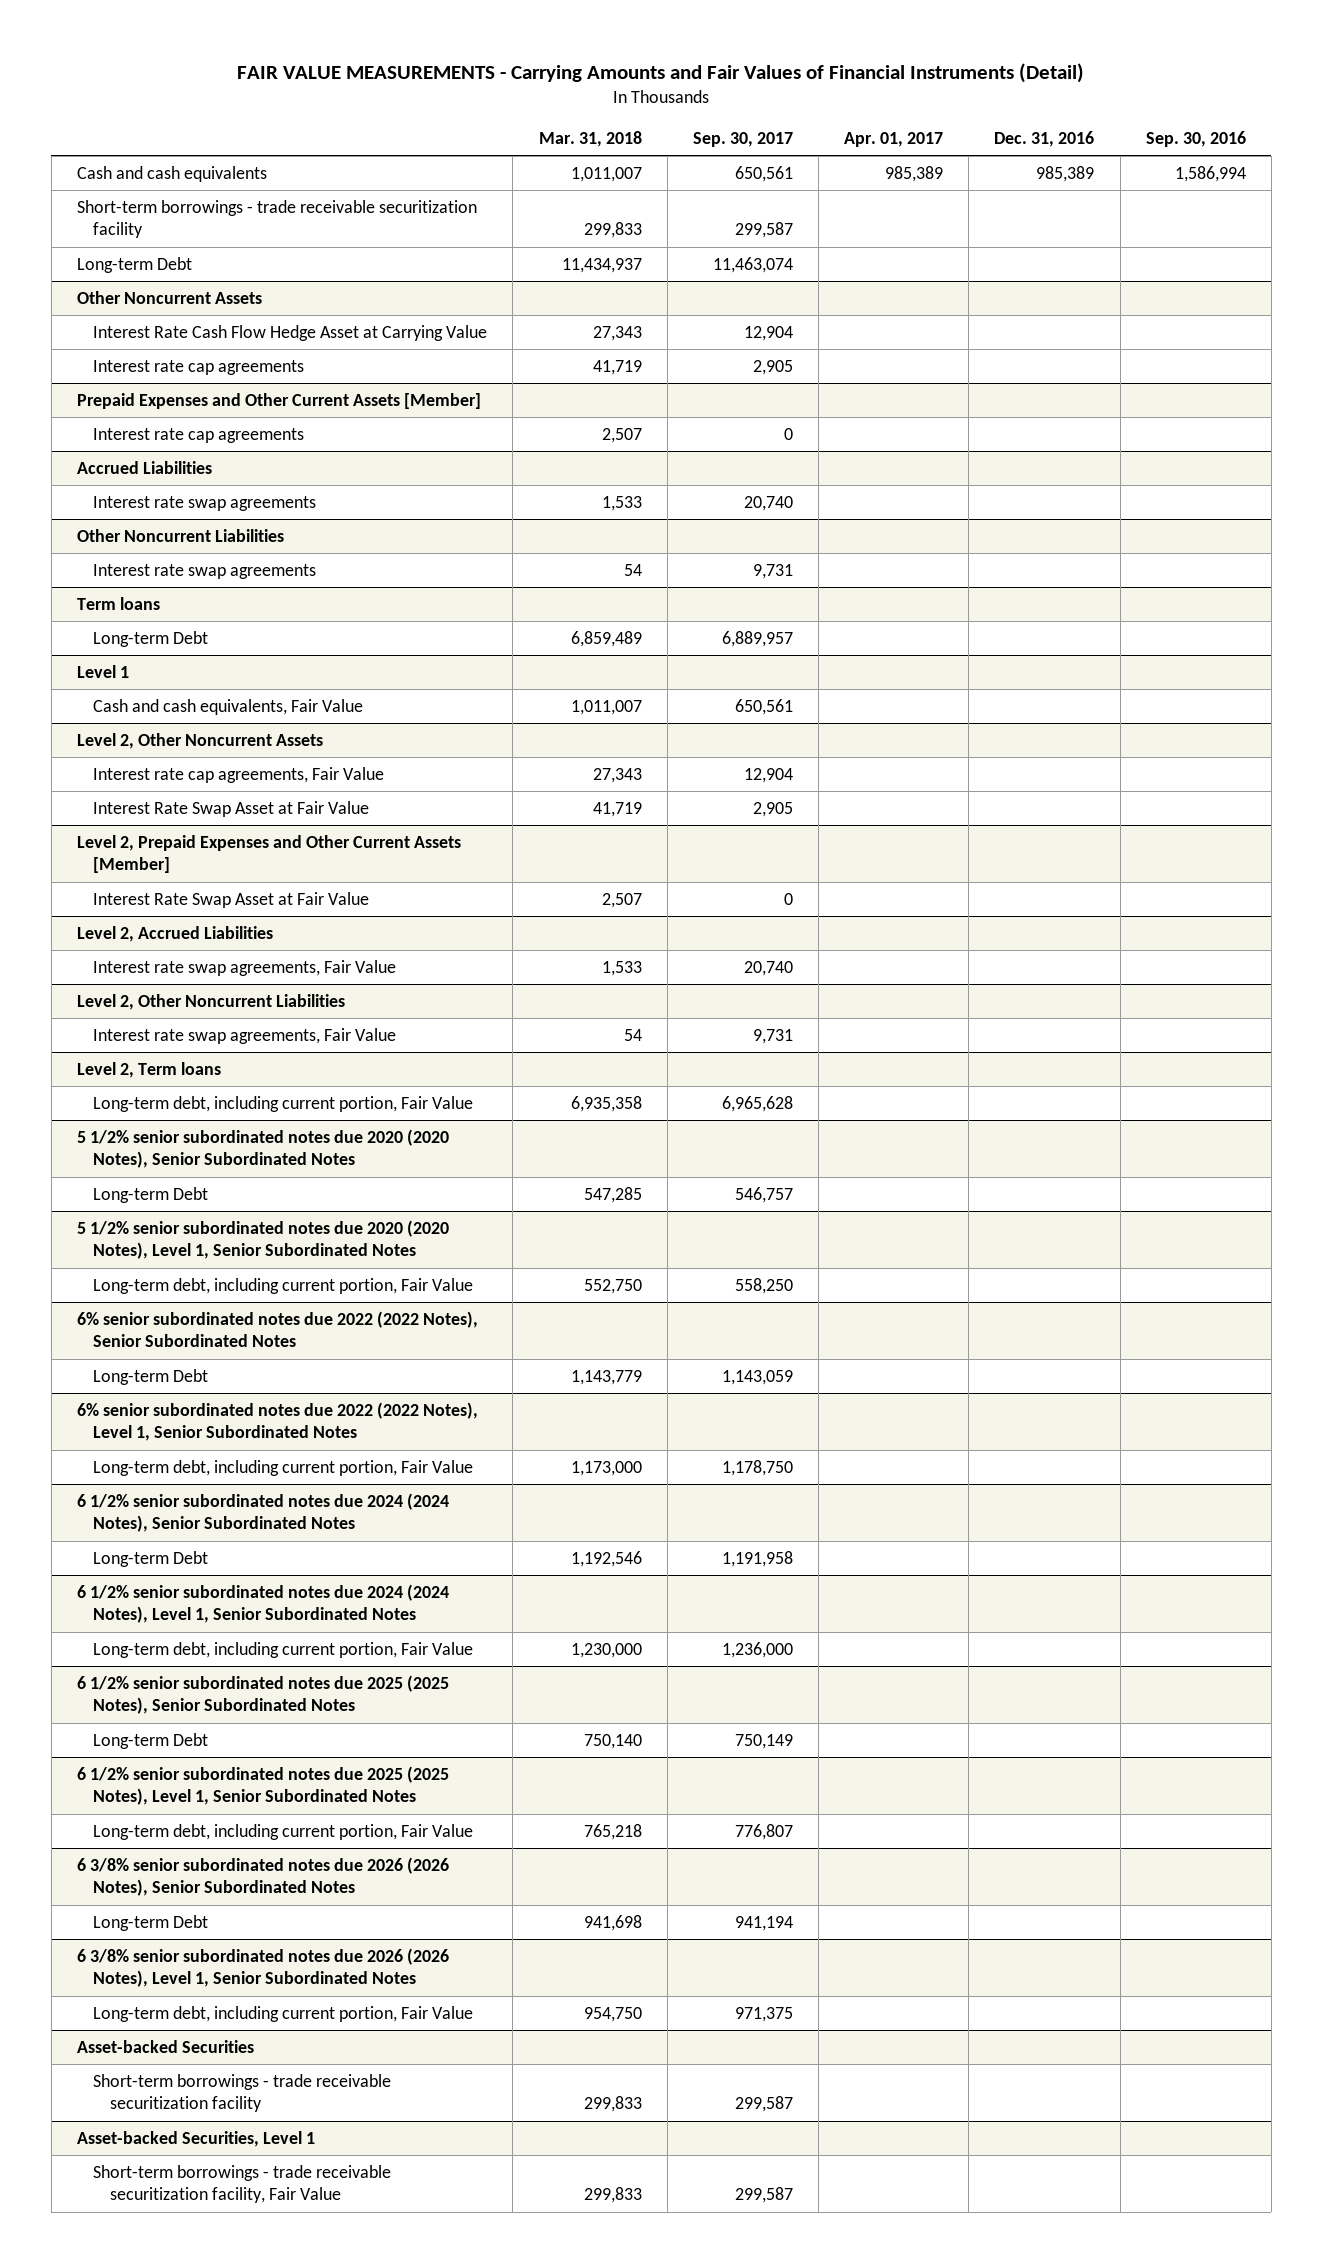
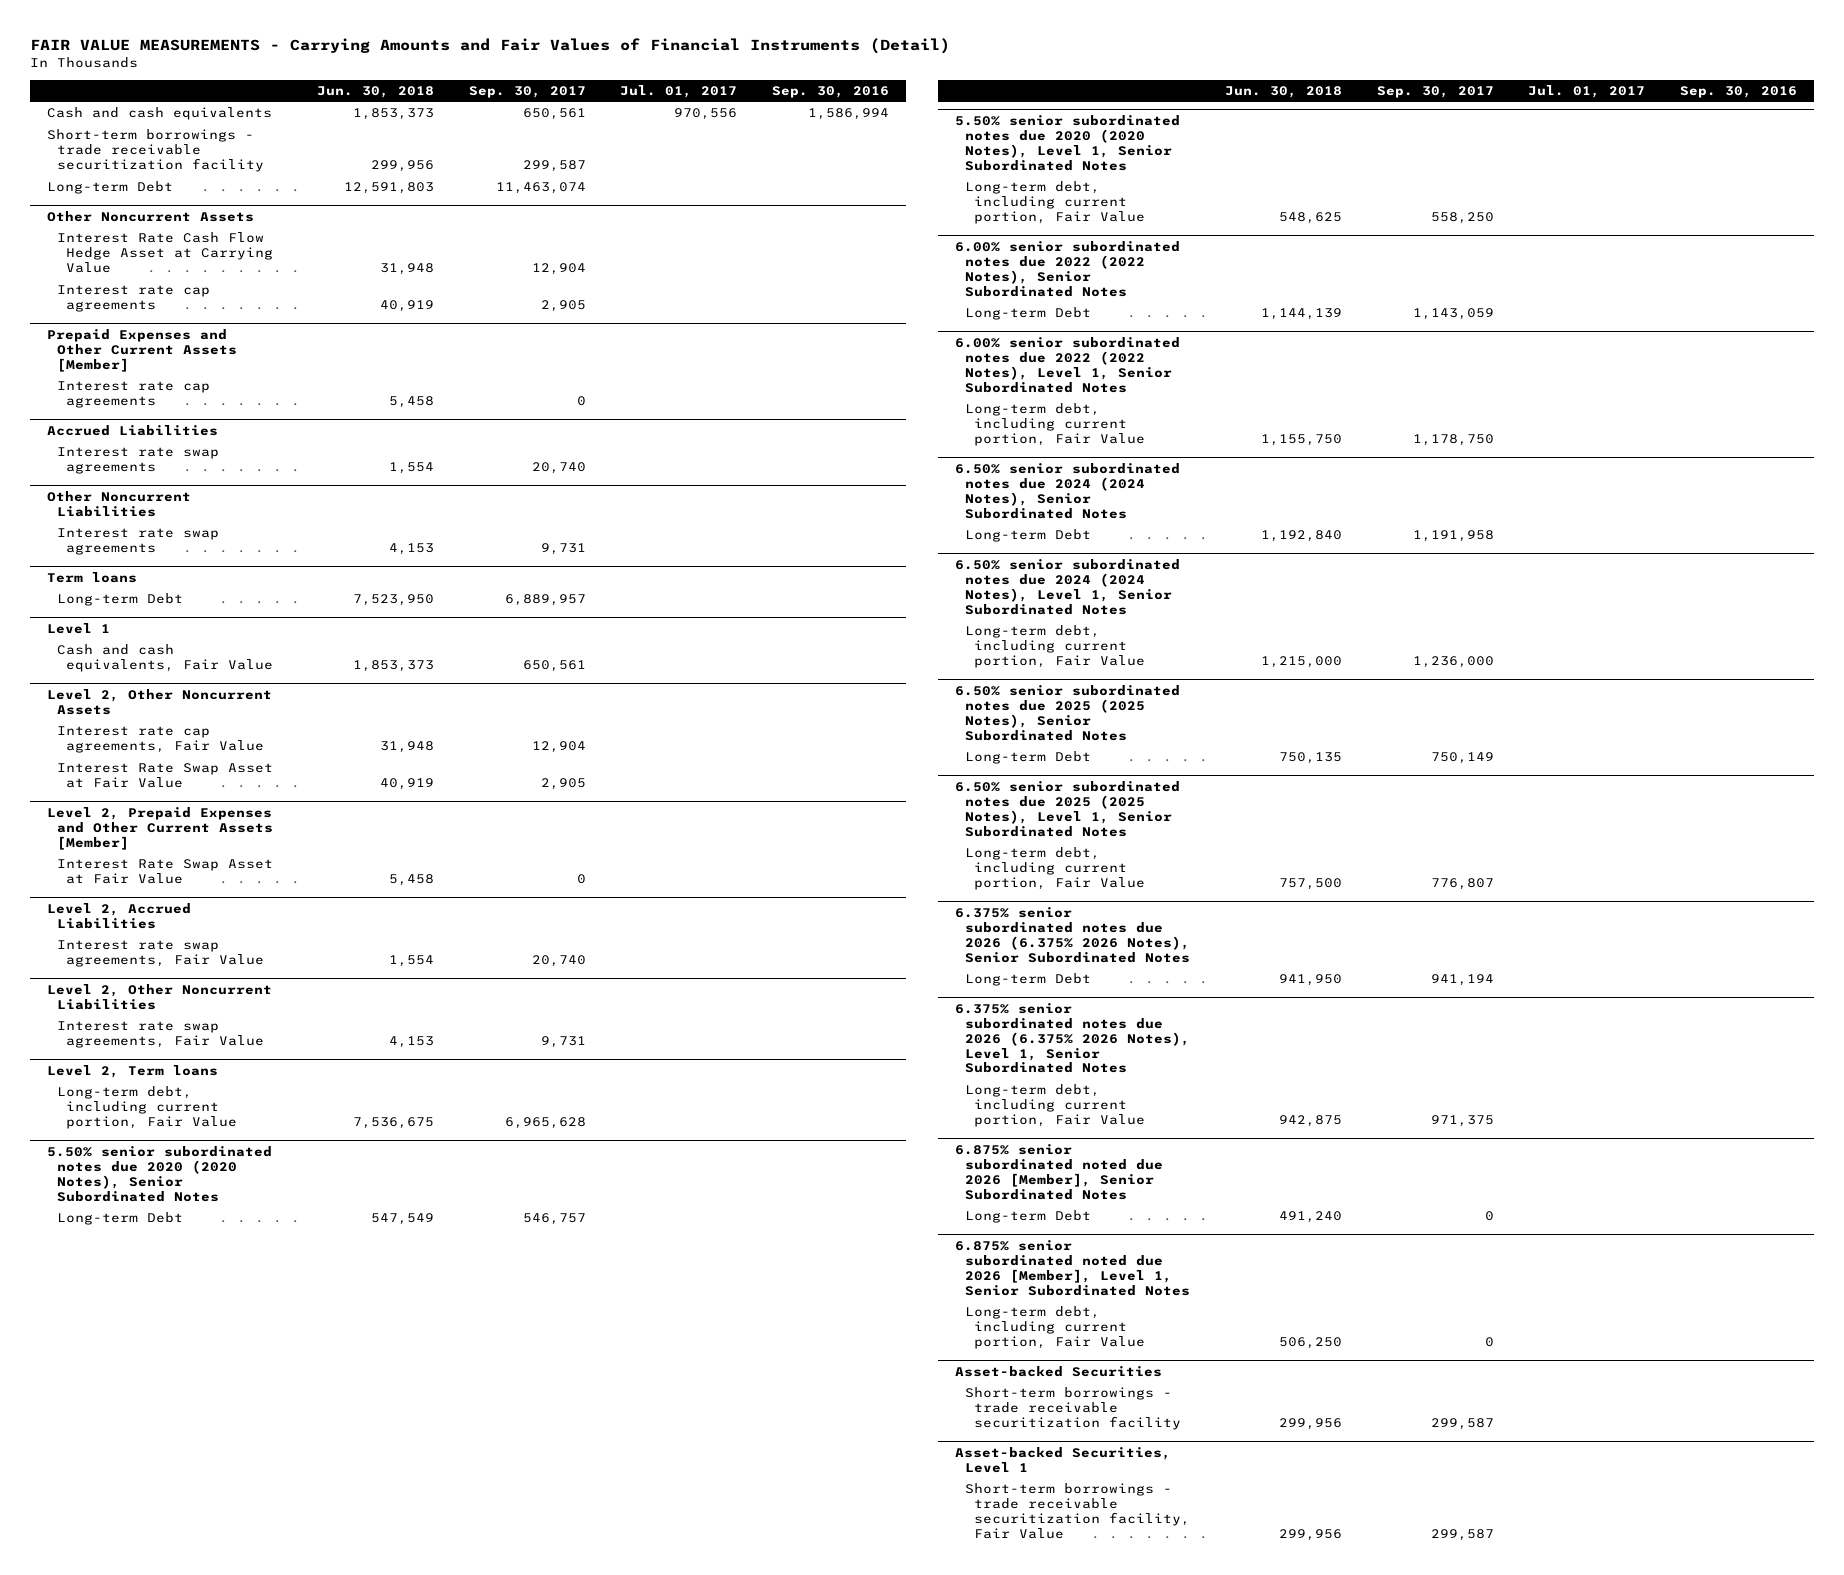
- | Mar. 31, 2018 | Sep. 30, 2017 | Apr. 01, 2017 | Dec. 31, 2016 | Sep. 30, 2016
+ | Jun. 30, 2018 | Sep. 30, 2017 | Jul. 01, 2017 | Sep. 30, 2016
- 5 1/2% senior subordinated notes due 2020 (2020 Notes), Senior Subordinated Notes
+ 5.50% senior subordinated notes due 2020 (2020 Notes), Senior Subordinated Notes
- 5 1/2% senior subordinated notes due 2020 (2020 Notes), Level 1, Senior Subordinated Notes
+ 5.50% senior subordinated notes due 2020 (2020 Notes), Level 1, Senior Subordinated Notes
- 6% senior subordinated notes due 2022 (2022 Notes), Senior Subordinated Notes
+ 6.00% senior subordinated notes due 2022 (2022 Notes), Senior Subordinated Notes
- 6% senior subordinated notes due 2022 (2022 Notes), Level 1, Senior Subordinated Notes
+ 6.00% senior subordinated notes due 2022 (2022 Notes), Level 1, Senior Subordinated Notes
- 6 1/2% senior subordinated notes due 2024 (2024 Notes), Senior Subordinated Notes
+ 6.50% senior subordinated notes due 2024 (2024 Notes), Senior Subordinated Notes
- 6 1/2% senior subordinated notes due 2024 (2024 Notes), Level 1, Senior Subordinated Notes
+ 6.50% senior subordinated notes due 2024 (2024 Notes), Level 1, Senior Subordinated Notes
- 6 1/2% senior subordinated notes due 2025 (2025 Notes), Senior Subordinated Notes
+ 6.50% senior subordinated notes due 2025 (2025 Notes), Senior Subordinated Notes
- 6 1/2% senior subordinated notes due 2025 (2025 Notes), Level 1, Senior Subordinated Notes
+ 6.50% senior subordinated notes due 2025 (2025 Notes), Level 1, Senior Subordinated Notes
- 6 3/8% senior subordinated notes due 2026 (2026 Notes), Senior Subordinated Notes
+ 6.375% senior subordinated notes due 2026 (6.375% 2026 Notes), Senior Subordinated Notes
- 6 3/8% senior subordinated notes due 2026 (2026 Notes), Level 1, Senior Subordinated Notes
+ 6.375% senior subordinated notes due 2026 (6.375% 2026 Notes), Level 1, Senior Subordinated Notes
+ 6.875% senior subordinated noted due 2026 [Member], Senior Subordinated Notes
+ Long-term Debt | 491,240 | 0 | |
+ 6.875% senior subordinated noted due 2026 [Member], Level 1, Senior Subordinated Notes
+ Long-term debt, including current portion, Fair Value | 506,250 | 0 | |

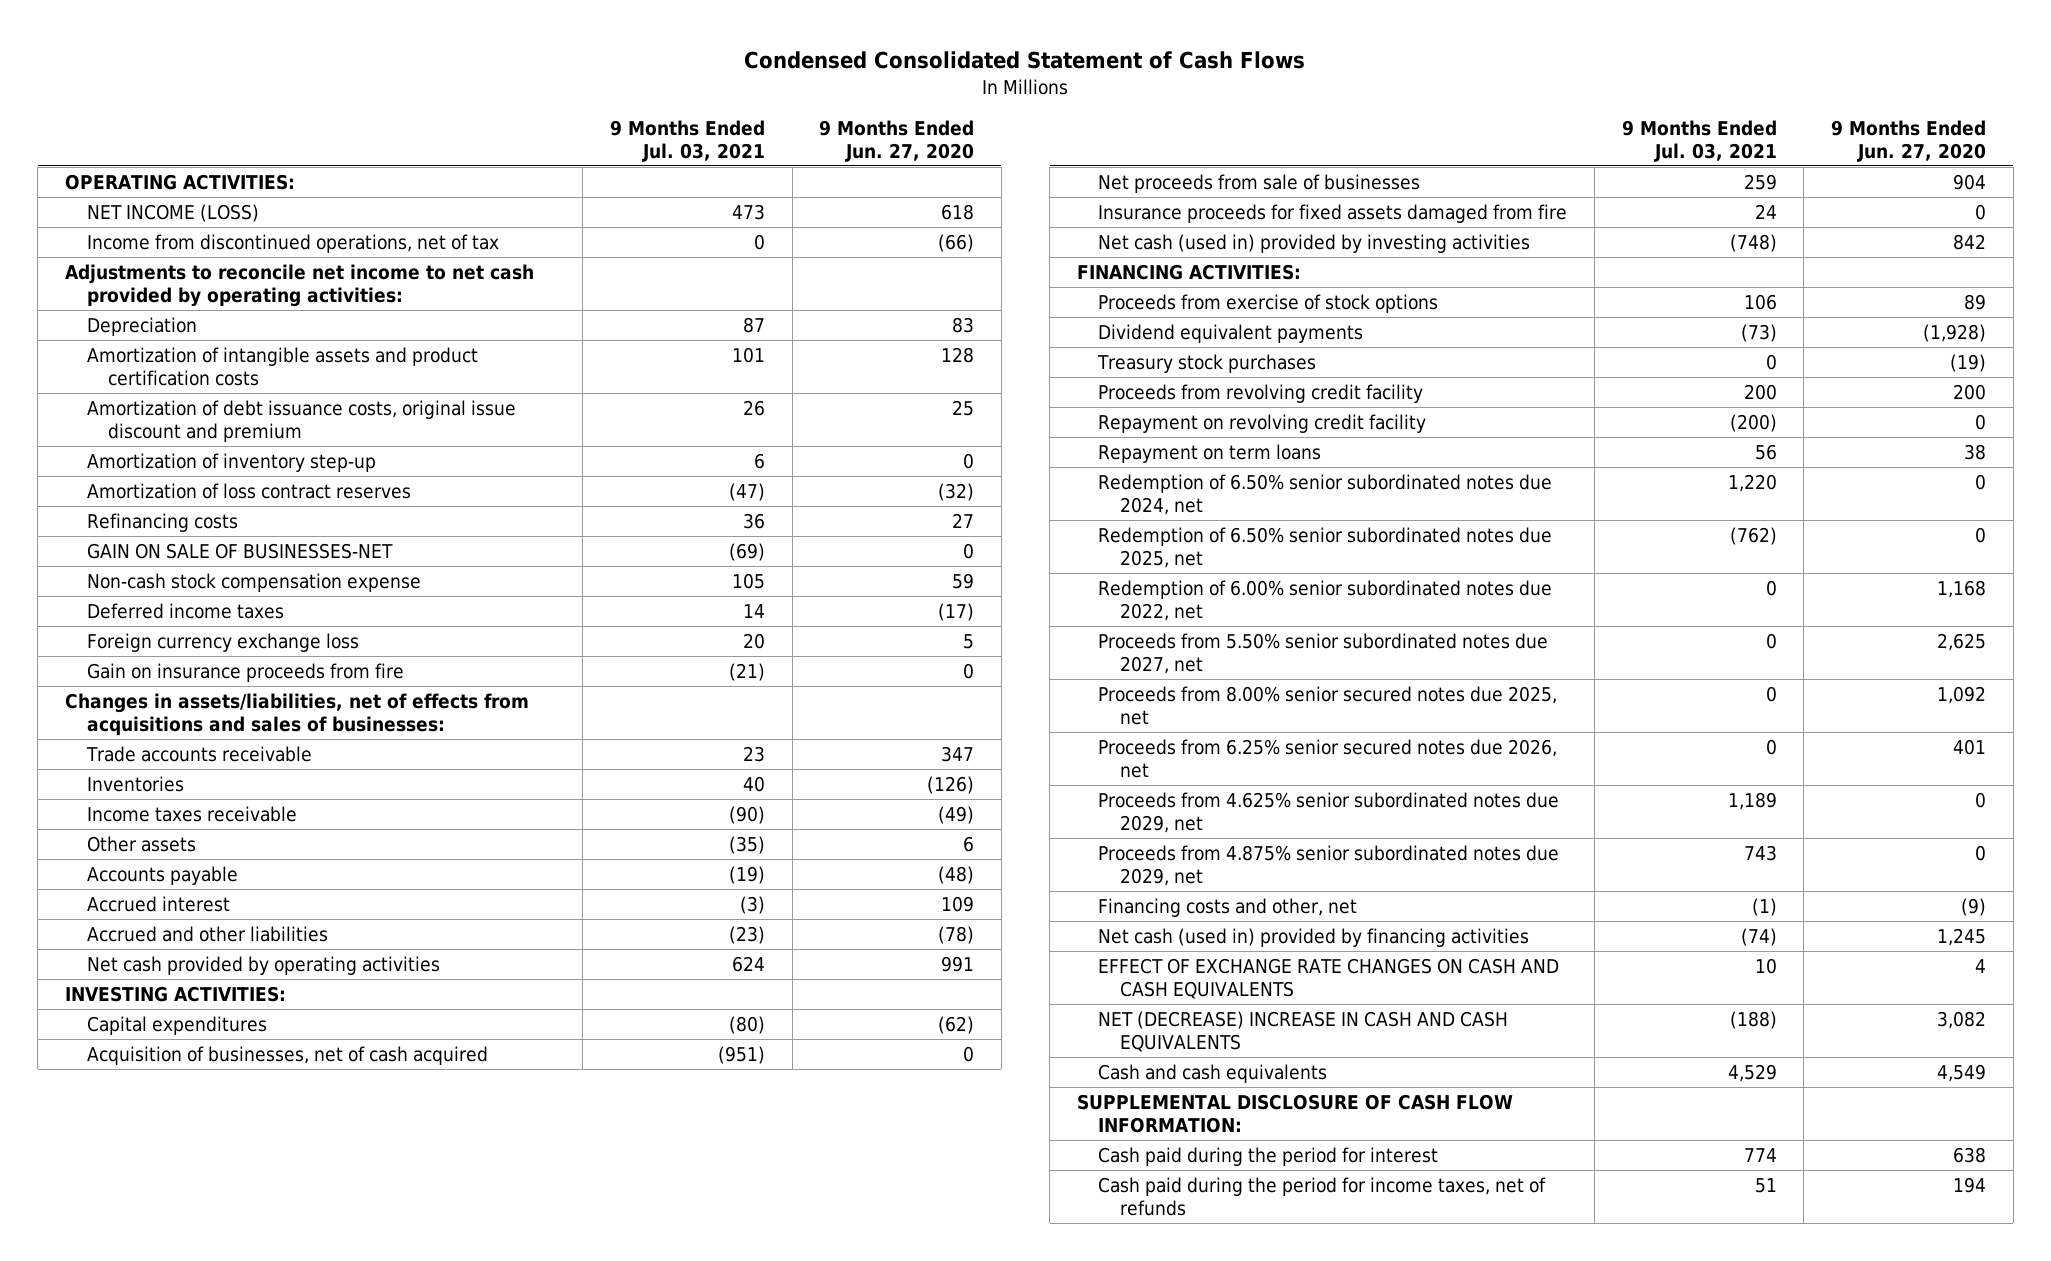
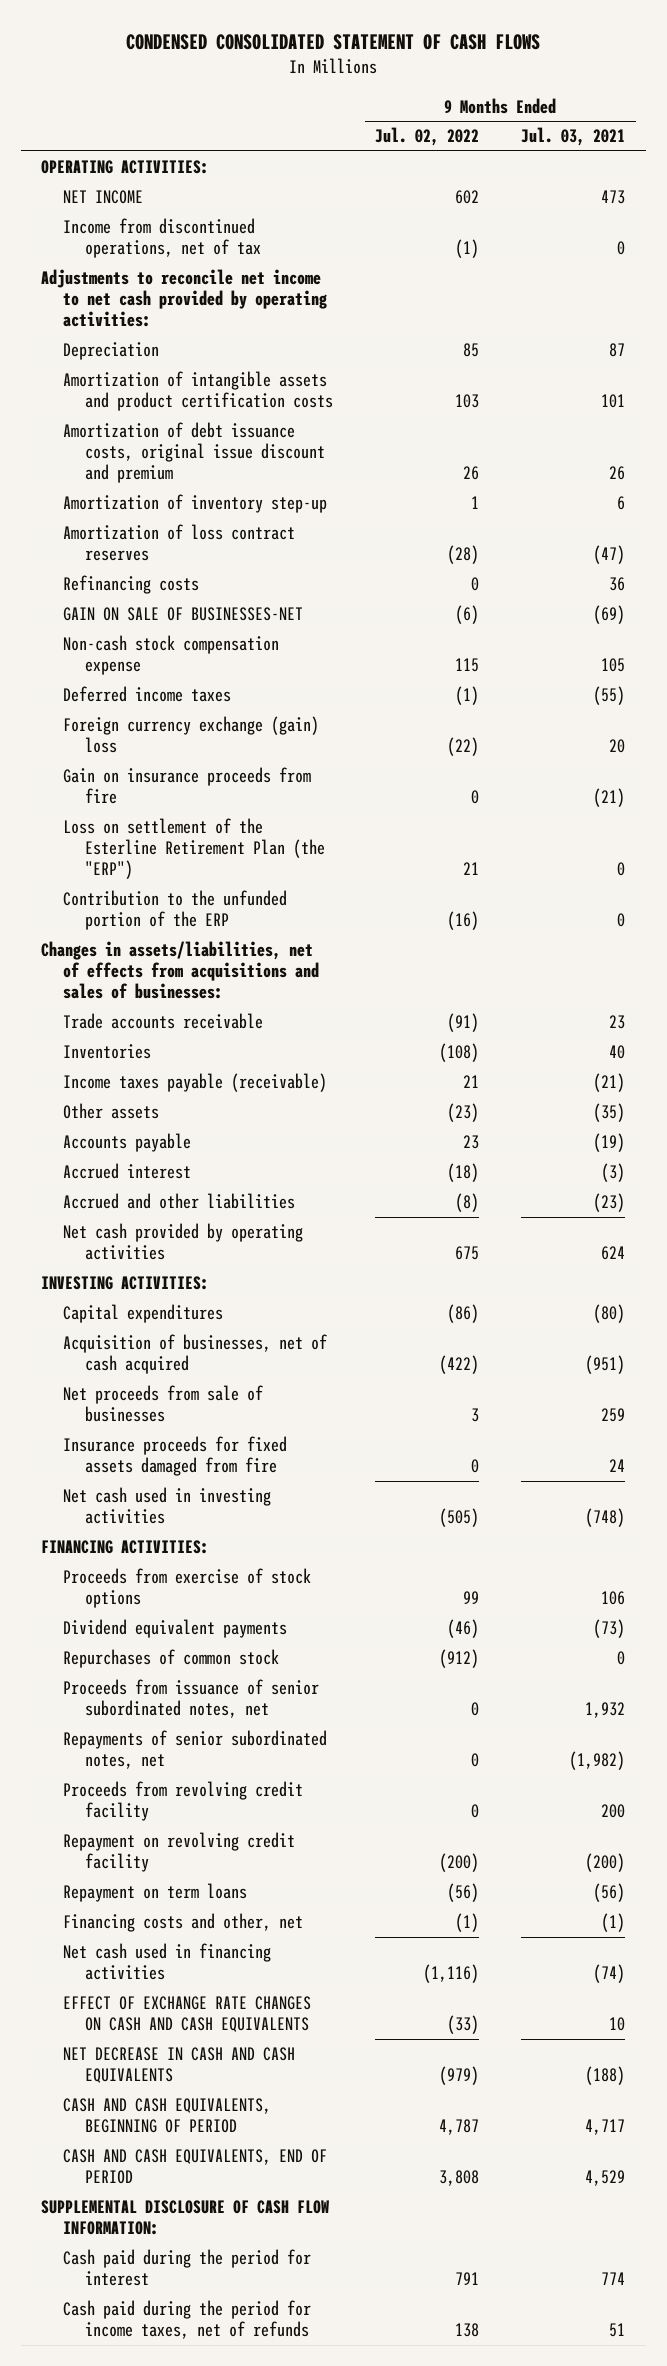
- Condensed Consolidated Statement of Cash Flows
+ CONDENSED CONSOLIDATED STATEMENT OF CASH FLOWS
- | 9 Months Ended Jul. 03, 2021 | 9 Months Ended Jun. 27, 2020
+ | 9 Months Ended Jul. 02, 2022 | 9 Months Ended Jul. 03, 2021
- NET INCOME (LOSS) | 473 | 618
+ NET INCOME | 602 | 473
- Deferred income taxes | 14 | (17)
- Foreign currency exchange loss | 20 | 5
+ Deferred income taxes | (1) | (55)
+ Foreign currency exchange (gain) loss | (22) | 20
+ Loss on settlement of the Esterline Retirement Plan (the "ERP") | 21 | 0
+ Contribution to the unfunded portion of the ERP | (16) | 0
- Income taxes receivable | (90) | (49)
+ Income taxes payable (receivable) | 21 | (21)
- Net cash (used in) provided by investing activities | (748) | 842
+ Net cash used in investing activities | (505) | (748)
- Treasury stock purchases | 0 | (19)
+ Repurchases of common stock | (912) | 0
+ Proceeds from issuance of senior subordinated notes, net | 0 | 1,932
+ Repayments of senior subordinated notes, net | 0 | (1,982)
- Repayment on term loans | 56 | 38
- Redemption of 6.50% senior subordinated notes due 2024, net | 1,220 | 0
- Redemption of 6.50% senior subordinated notes due 2025, net | (762) | 0
- Redemption of 6.00% senior subordinated notes due 2022, net | 0 | 1,168
- Proceeds from 5.50% senior subordinated notes due 2027, net | 0 | 2,625
- Proceeds from 8.00% senior secured notes due 2025, net | 0 | 1,092
- Proceeds from 6.25% senior secured notes due 2026, net | 0 | 401
- Proceeds from 4.625% senior subordinated notes due 2029, net | 1,189 | 0
- Proceeds from 4.875% senior subordinated notes due 2029, net | 743 | 0
+ Repayment on term loans | (56) | (56)
- Net cash (used in) provided by financing activities | (74) | 1,245
+ Net cash used in financing activities | (1,116) | (74)
- NET (DECREASE) INCREASE IN CASH AND CASH EQUIVALENTS | (188) | 3,082
- Cash and cash equivalents | 4,529 | 4,549
+ NET DECREASE IN CASH AND CASH EQUIVALENTS | (979) | (188)
+ CASH AND CASH EQUIVALENTS, BEGINNING OF PERIOD | 4,787 | 4,717
+ CASH AND CASH EQUIVALENTS, END OF PERIOD | 3,808 | 4,529

